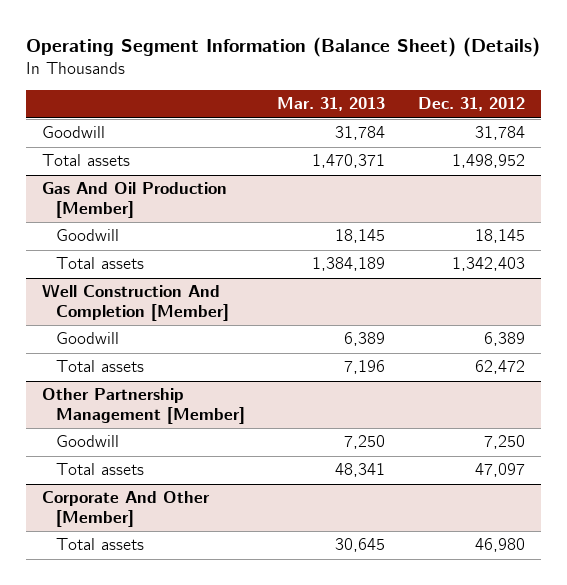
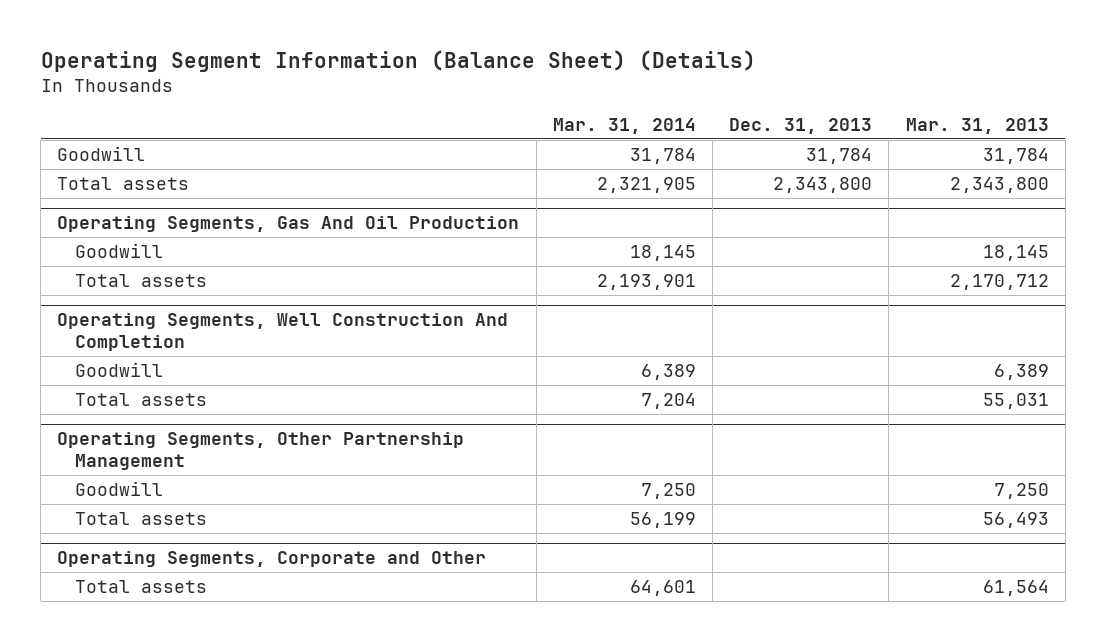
- | Mar. 31, 2013 | Dec. 31, 2012
+ | Mar. 31, 2014 | Dec. 31, 2013 | Mar. 31, 2013
- Total assets | 1,470,371 | 1,498,952
- Gas And Oil Production [Member]
+ Total assets | 2,321,905 | 2,343,800 | 2,343,800
+ Operating Segments, Gas And Oil Production
- Total assets | 1,384,189 | 1,342,403
- Well Construction And Completion [Member]
+ Total assets | 2,193,901 | | 2,170,712
+ Operating Segments, Well Construction And Completion
- Total assets | 7,196 | 62,472
- Other Partnership Management [Member]
+ Total assets | 7,204 | | 55,031
+ Operating Segments, Other Partnership Management
- Total assets | 48,341 | 47,097
- Corporate And Other [Member]
- Total assets | 30,645 | 46,980
+ Total assets | 56,199 | | 56,493
+ Operating Segments, Corporate and Other
+ Total assets | 64,601 | | 61,564

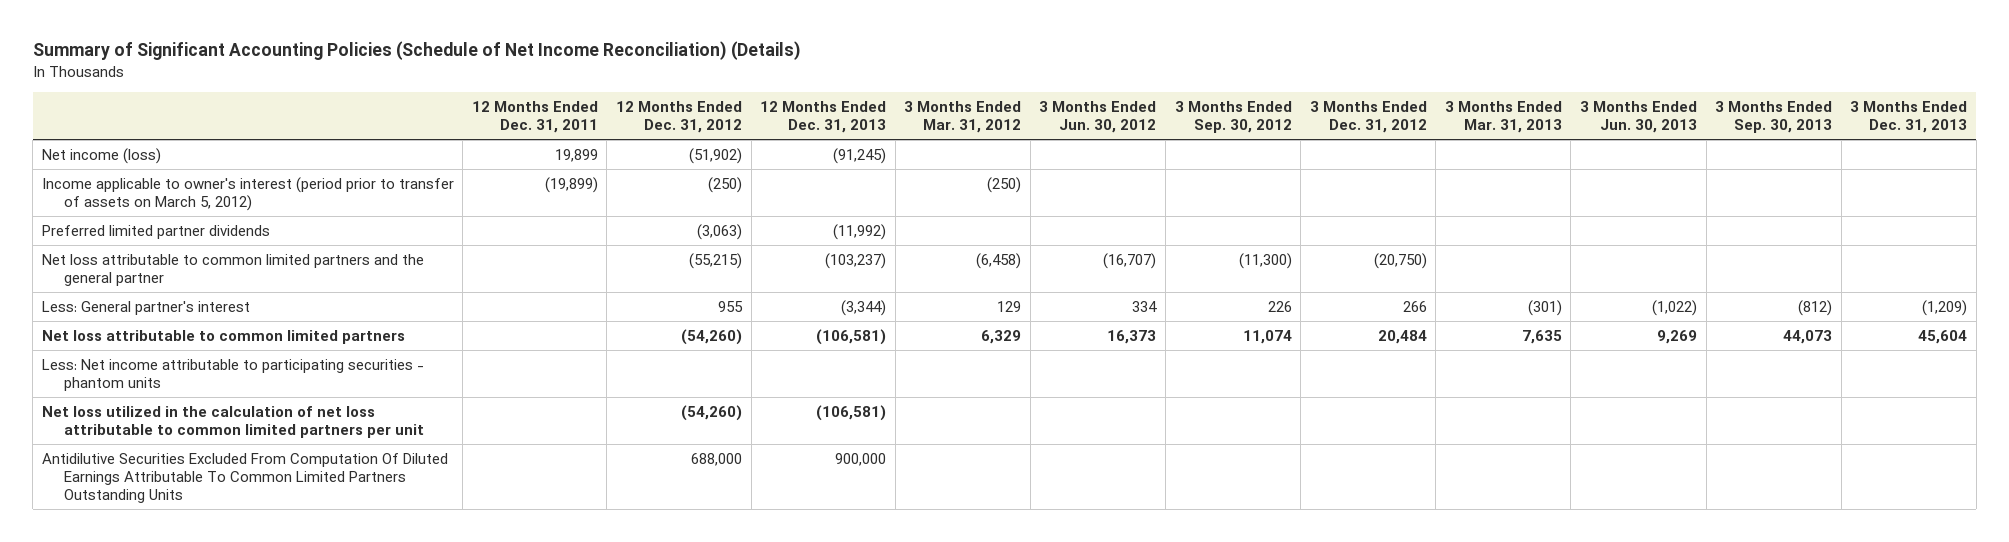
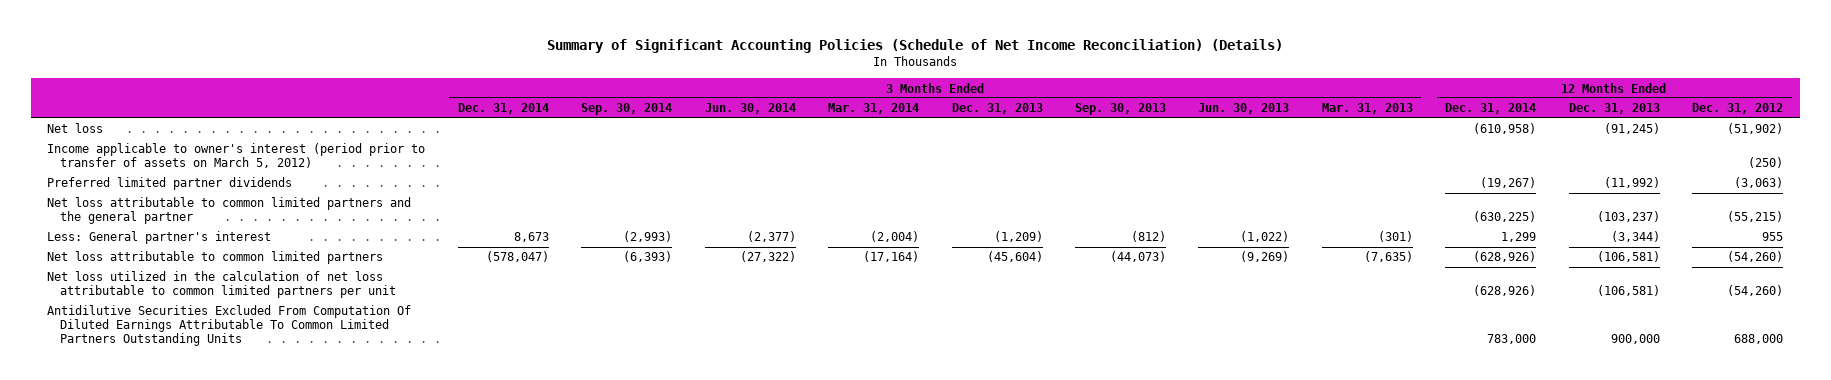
- | 12 Months Ended Dec. 31, 2011 | 12 Months Ended Dec. 31, 2012 | 12 Months Ended Dec. 31, 2013 | 3 Months Ended Mar. 31, 2012 | 3 Months Ended Jun. 30, 2012 | 3 Months Ended Sep. 30, 2012 | 3 Months Ended Dec. 31, 2012 | 3 Months Ended Mar. 31, 2013 | 3 Months Ended Jun. 30, 2013 | 3 Months Ended Sep. 30, 2013 | 3 Months Ended Dec. 31, 2013
+ | 3 Months Ended Dec. 31, 2014 | 3 Months Ended Sep. 30, 2014 | 3 Months Ended Jun. 30, 2014 | 3 Months Ended Mar. 31, 2014 | 3 Months Ended Dec. 31, 2013 | 3 Months Ended Sep. 30, 2013 | 3 Months Ended Jun. 30, 2013 | 3 Months Ended Mar. 31, 2013 | 12 Months Ended Dec. 31, 2014 | 12 Months Ended Dec. 31, 2013 | 12 Months Ended Dec. 31, 2012
- Net income (loss) | 19,899 | (51,902) | (91,245) | | | | | | | |
+ Net loss | | | | | | | | | (610,958) | (91,245) | (51,902)
- Net loss attributable to common limited partners | | (54,260) | (106,581) | 6,329 | 16,373 | 11,074 | 20,484 | 7,635 | 9,269 | 44,073 | 45,604
- Less: Net income attributable to participating securities - phantom units
+ Net loss attributable to common limited partners | (578,047) | (6,393) | (27,322) | (17,164) | (45,604) | (44,073) | (9,269) | (7,635) | (628,926) | (106,581) | (54,260)

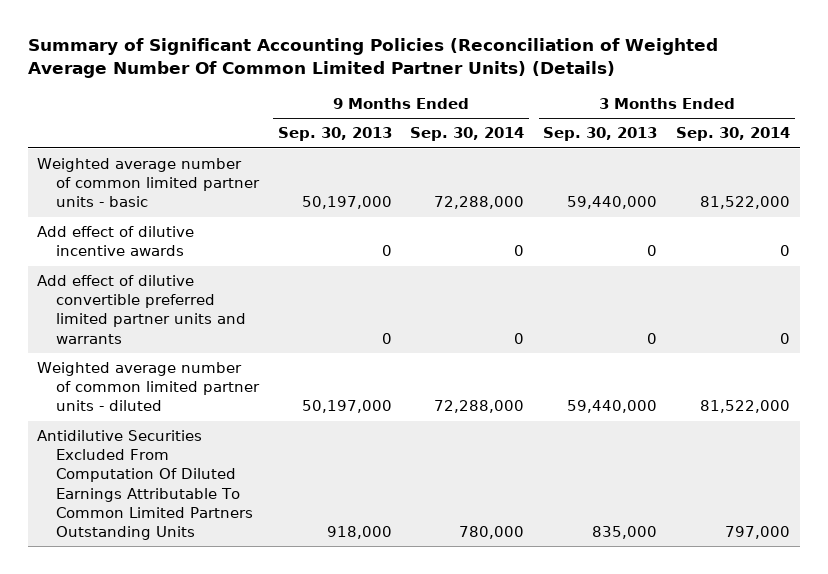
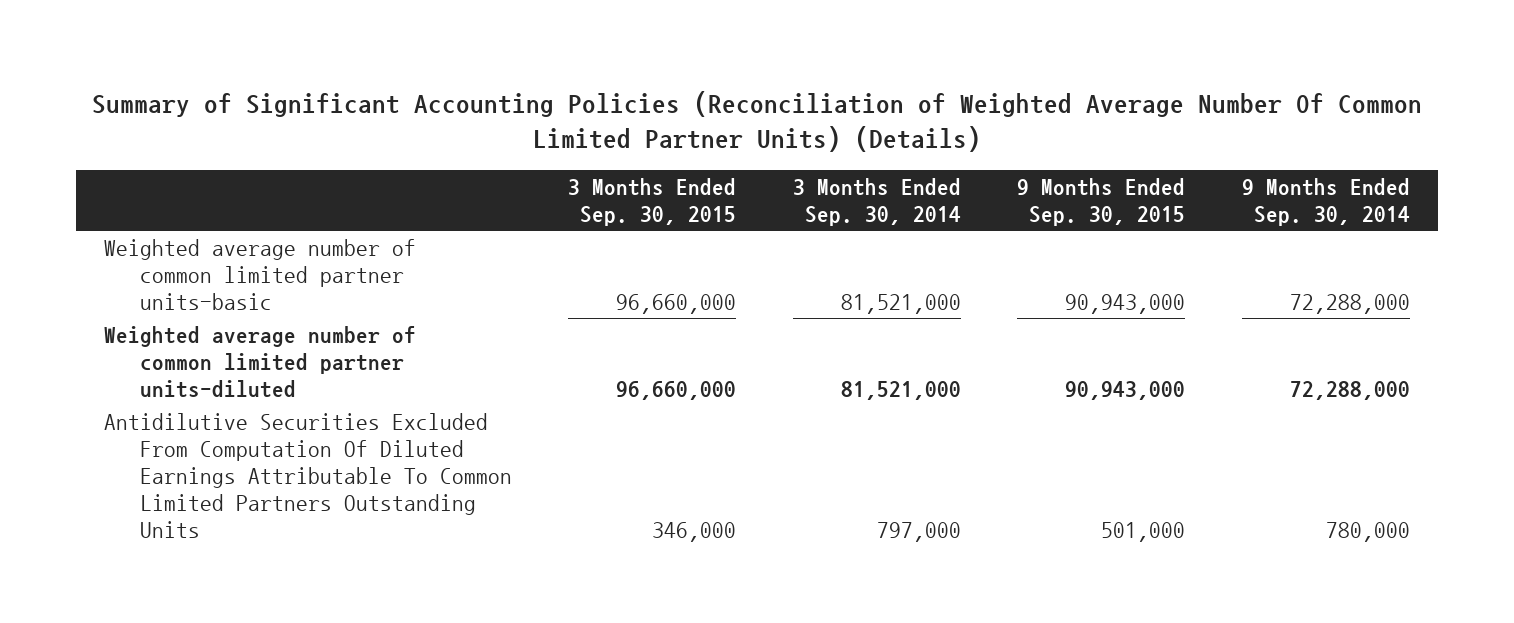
- | 9 Months Ended Sep. 30, 2013 | 9 Months Ended Sep. 30, 2014 | 3 Months Ended Sep. 30, 2013 | 3 Months Ended Sep. 30, 2014
+ | 3 Months Ended Sep. 30, 2015 | 3 Months Ended Sep. 30, 2014 | 9 Months Ended Sep. 30, 2015 | 9 Months Ended Sep. 30, 2014
- Weighted average number of common limited partner units - basic | 50,197,000 | 72,288,000 | 59,440,000 | 81,522,000
- Add effect of dilutive incentive awards | 0 | 0 | 0 | 0
- Add effect of dilutive convertible preferred limited partner units and warrants | 0 | 0 | 0 | 0
- Weighted average number of common limited partner units - diluted | 50,197,000 | 72,288,000 | 59,440,000 | 81,522,000
+ Weighted average number of common limited partner units-basic | 96,660,000 | 81,521,000 | 90,943,000 | 72,288,000
+ Weighted average number of common limited partner units-diluted | 96,660,000 | 81,521,000 | 90,943,000 | 72,288,000

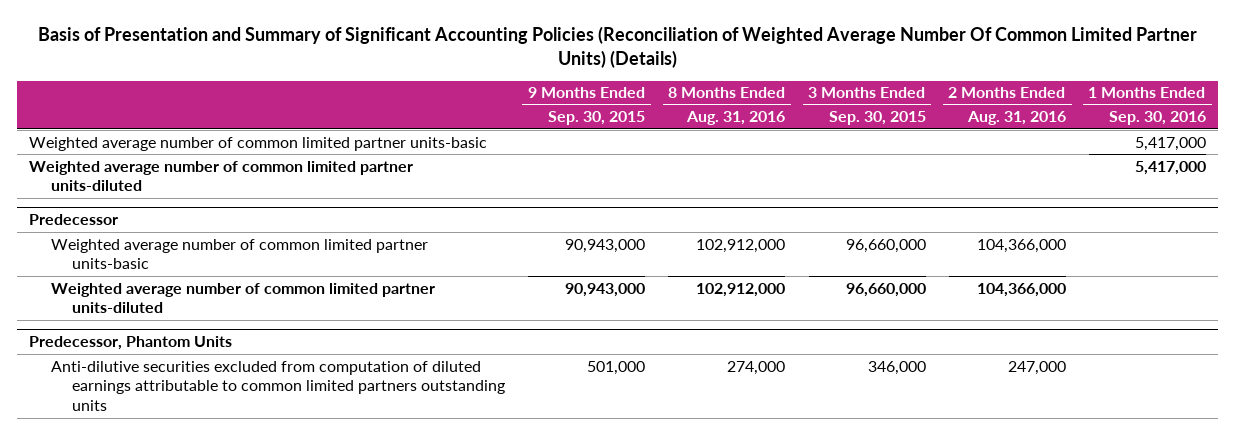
- Summary of Significant Accounting Policies (Reconciliation of Weighted Average Number Of Common Limited Partner Units) (Details)
+ Basis of Presentation and Summary of Significant Accounting Policies (Reconciliation of Weighted Average Number Of Common Limited Partner Units) (Details)
- | 3 Months Ended Sep. 30, 2015 | 3 Months Ended Sep. 30, 2014 | 9 Months Ended Sep. 30, 2015 | 9 Months Ended Sep. 30, 2014
+ | 9 Months Ended Sep. 30, 2015 | 8 Months Ended Aug. 31, 2016 | 3 Months Ended Sep. 30, 2015 | 2 Months Ended Aug. 31, 2016 | 1 Months Ended Sep. 30, 2016
+ Weighted average number of common limited partner units-basic | | | | | 5,417,000
+ Weighted average number of common limited partner units-diluted | | | | | 5,417,000
+ Predecessor
- Antidilutive Securities Excluded From Computation Of Diluted Earnings Attributable To Common Limited Partners Outstanding Units | 346,000 | 797,000 | 501,000 | 780,000
+ Predecessor, Phantom Units
+ Anti-dilutive securities excluded from computation of diluted earnings attributable to common limited partners outstanding units | 501,000 | 274,000 | 346,000 | 247,000 |

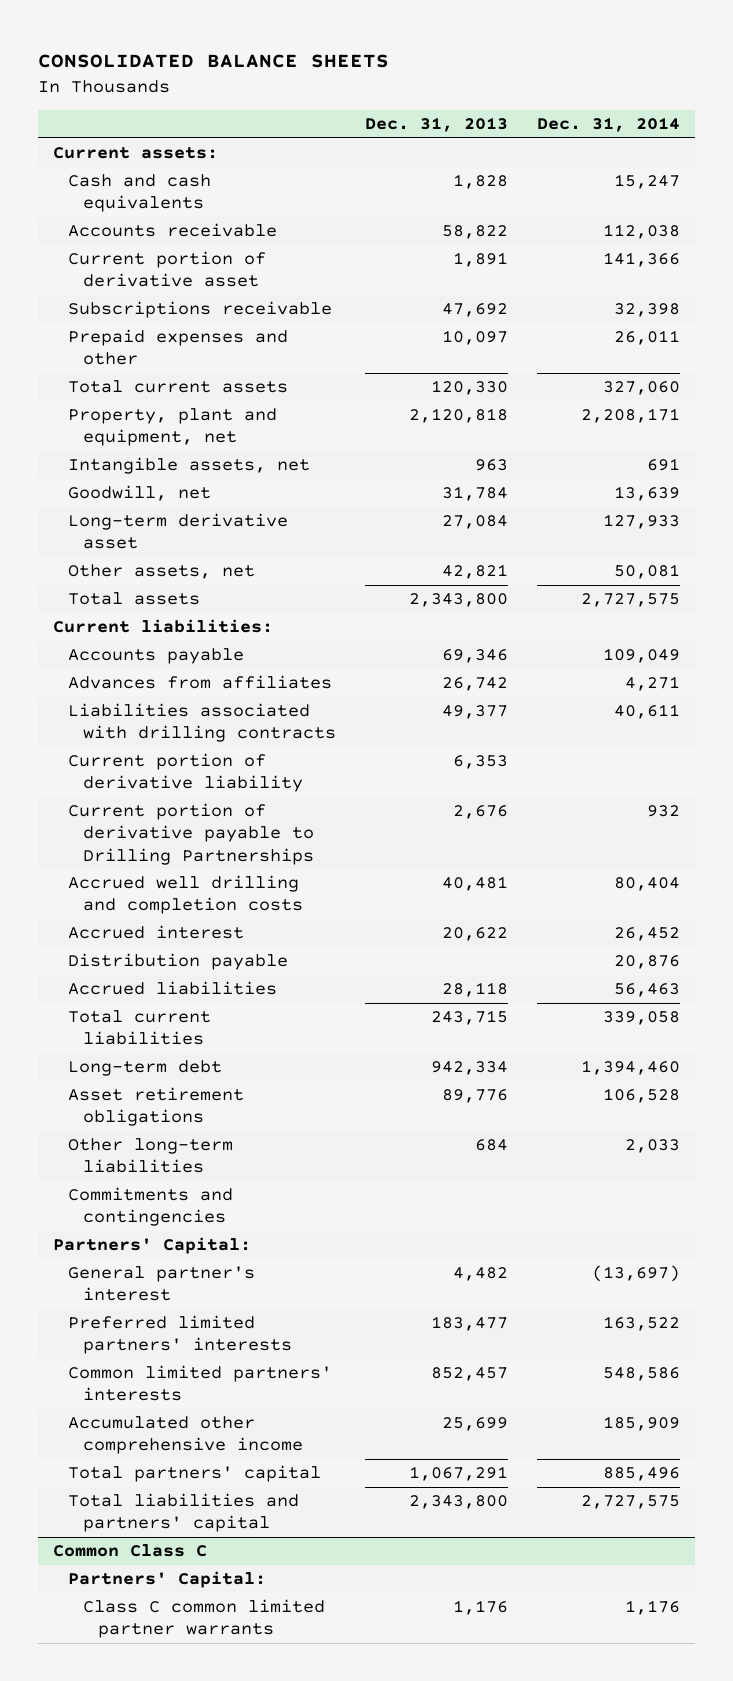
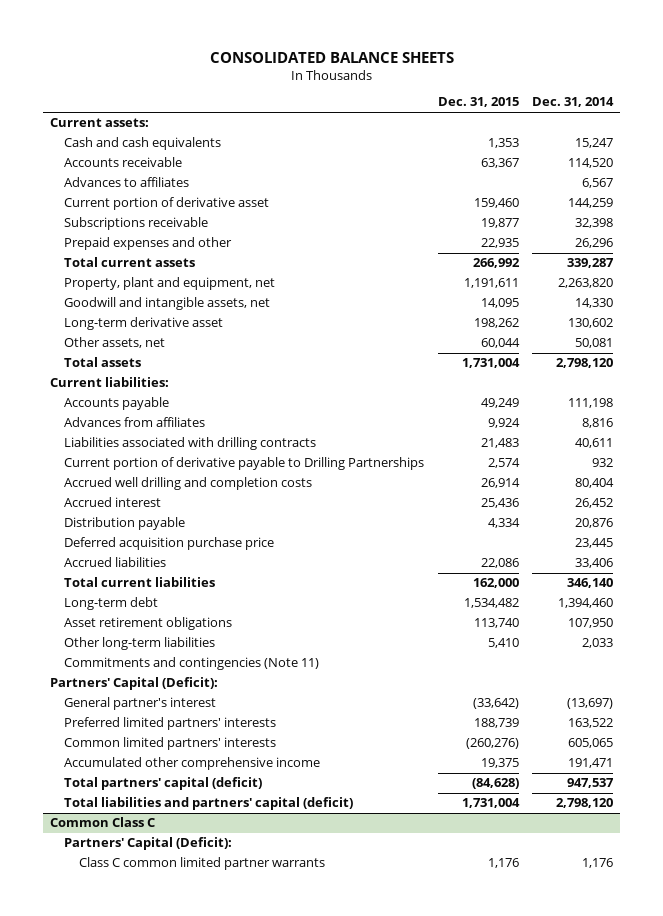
- | Dec. 31, 2013 | Dec. 31, 2014
+ | Dec. 31, 2015 | Dec. 31, 2014
- Accounts receivable | 58,822 | 112,038
- Current portion of derivative asset | 1,891 | 141,366
+ Accounts receivable | 63,367 | 114,520
+ Advances to affiliates | | 6,567
+ Current portion of derivative asset | 159,460 | 144,259
- Prepaid expenses and other | 10,097 | 26,011
- Total current assets | 120,330 | 327,060
- Property, plant and equipment, net | 2,120,818 | 2,208,171
- Intangible assets, net | 963 | 691
- Goodwill, net | 31,784 | 13,639
- Long-term derivative asset | 27,084 | 127,933
+ Prepaid expenses and other | 22,935 | 26,296
+ Total current assets | 266,992 | 339,287
+ Property, plant and equipment, net | 1,191,611 | 2,263,820
+ Goodwill and intangible assets, net | 14,095 | 14,330
+ Long-term derivative asset | 198,262 | 130,602
- Total assets | 2,343,800 | 2,727,575
+ Total assets | 1,731,004 | 2,798,120
- Accounts payable | 69,346 | 109,049
- Advances from affiliates | 26,742 | 4,271
+ Accounts payable | 49,249 | 111,198
+ Advances from affiliates | 9,924 | 8,816
- Current portion of derivative liability | 6,353 |
- Accrued liabilities | 28,118 | 56,463
- Total current liabilities | 243,715 | 339,058
+ Deferred acquisition purchase price | | 23,445
+ Accrued liabilities | 22,086 | 33,406
+ Total current liabilities | 162,000 | 346,140
- Asset retirement obligations | 89,776 | 106,528
+ Asset retirement obligations | 113,740 | 107,950
- Commitments and contingencies
- Partners' Capital:
+ Commitments and contingencies (Note 11)
+ Partners' Capital (Deficit):
- Common limited partners' interests | 852,457 | 548,586
- Accumulated other comprehensive income | 25,699 | 185,909
- Total partners' capital | 1,067,291 | 885,496
- Total liabilities and partners' capital | 2,343,800 | 2,727,575
+ Common limited partners' interests | (260,276) | 605,065
+ Accumulated other comprehensive income | 19,375 | 191,471
+ Total partners' capital (deficit) | (84,628) | 947,537
+ Total liabilities and partners' capital (deficit) | 1,731,004 | 2,798,120
@ Common Class C
- Partners' Capital:
+ Partners' Capital (Deficit):

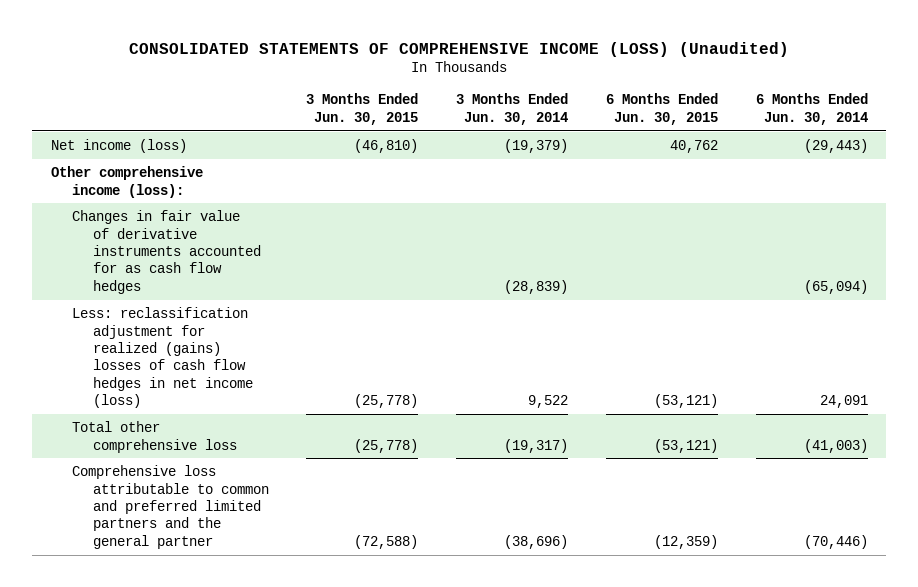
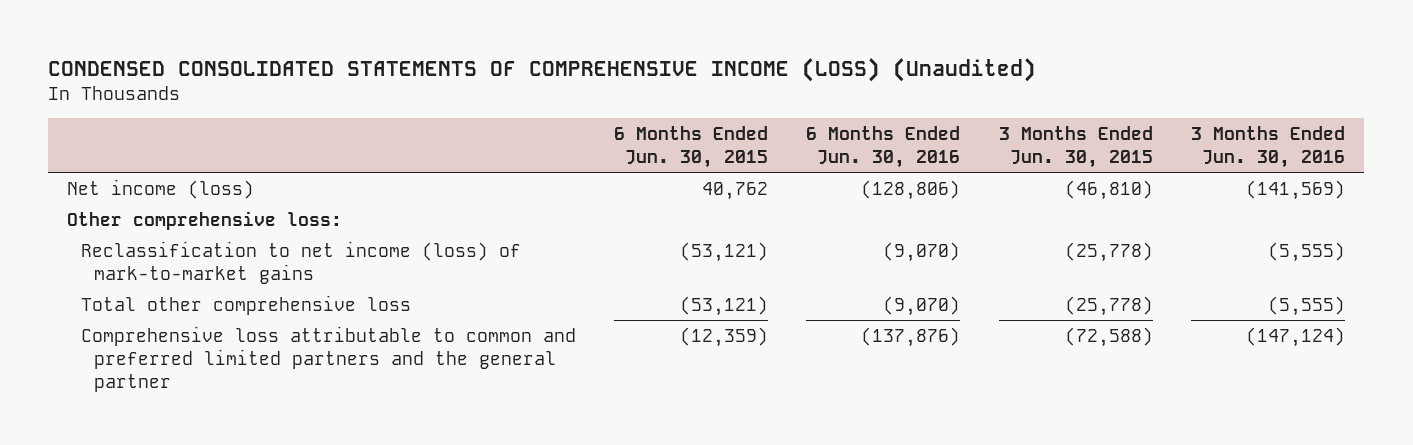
- CONSOLIDATED STATEMENTS OF COMPREHENSIVE INCOME (LOSS) (Unaudited)
+ CONDENSED CONSOLIDATED STATEMENTS OF COMPREHENSIVE INCOME (LOSS) (Unaudited)
- | 3 Months Ended Jun. 30, 2015 | 3 Months Ended Jun. 30, 2014 | 6 Months Ended Jun. 30, 2015 | 6 Months Ended Jun. 30, 2014
+ | 6 Months Ended Jun. 30, 2015 | 6 Months Ended Jun. 30, 2016 | 3 Months Ended Jun. 30, 2015 | 3 Months Ended Jun. 30, 2016
- Other comprehensive income (loss):
- Changes in fair value of derivative instruments accounted for as cash flow hedges | | (28,839) | | (65,094)
- Less: reclassification adjustment for realized (gains) losses of cash flow hedges in net income (loss) | (25,778) | 9,522 | (53,121) | 24,091
+ Other comprehensive loss:
+ Reclassification to net income (loss) of mark-to-market gains | (53,121) | (9,070) | (25,778) | (5,555)

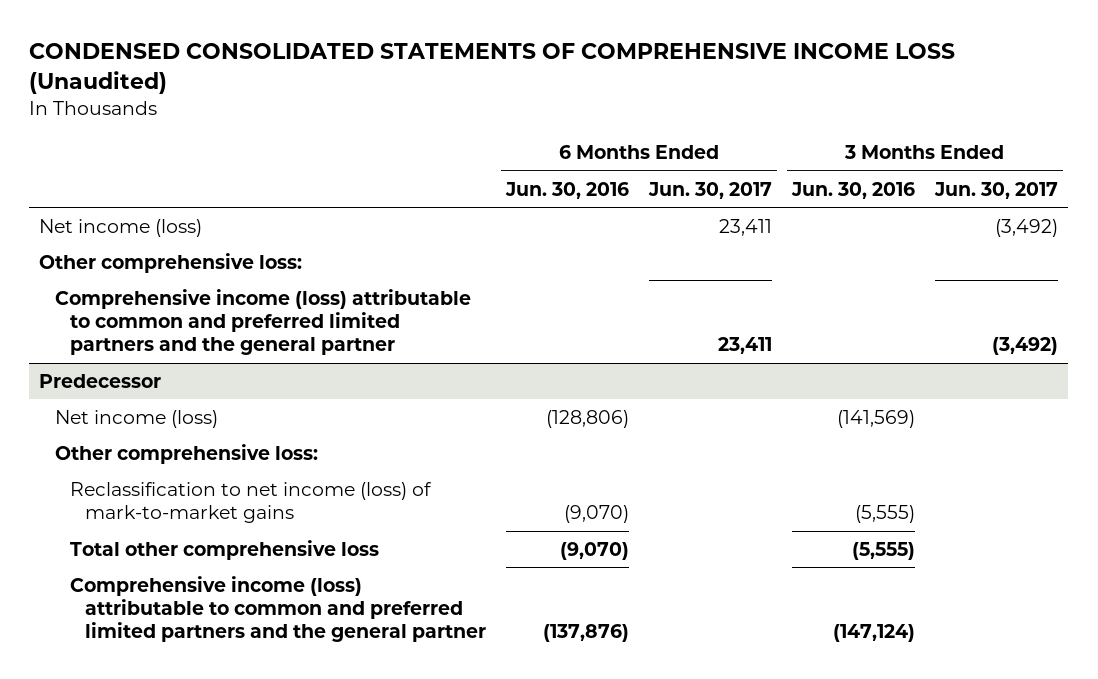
- CONDENSED CONSOLIDATED STATEMENTS OF COMPREHENSIVE INCOME (LOSS) (Unaudited)
+ CONDENSED CONSOLIDATED STATEMENTS OF COMPREHENSIVE INCOME LOSS (Unaudited)
- | 6 Months Ended Jun. 30, 2015 | 6 Months Ended Jun. 30, 2016 | 3 Months Ended Jun. 30, 2015 | 3 Months Ended Jun. 30, 2016
+ | 6 Months Ended Jun. 30, 2016 | 6 Months Ended Jun. 30, 2017 | 3 Months Ended Jun. 30, 2016 | 3 Months Ended Jun. 30, 2017
+ Net income (loss) | | 23,411 | | (3,492)
+ Other comprehensive loss:
+ Comprehensive income (loss) attributable to common and preferred limited partners and the general partner | | 23,411 | | (3,492)
+ Predecessor
- Comprehensive loss attributable to common and preferred limited partners and the general partner | (12,359) | (137,876) | (72,588) | (147,124)
+ Comprehensive income (loss) attributable to common and preferred limited partners and the general partner | (137,876) | | (147,124) |

